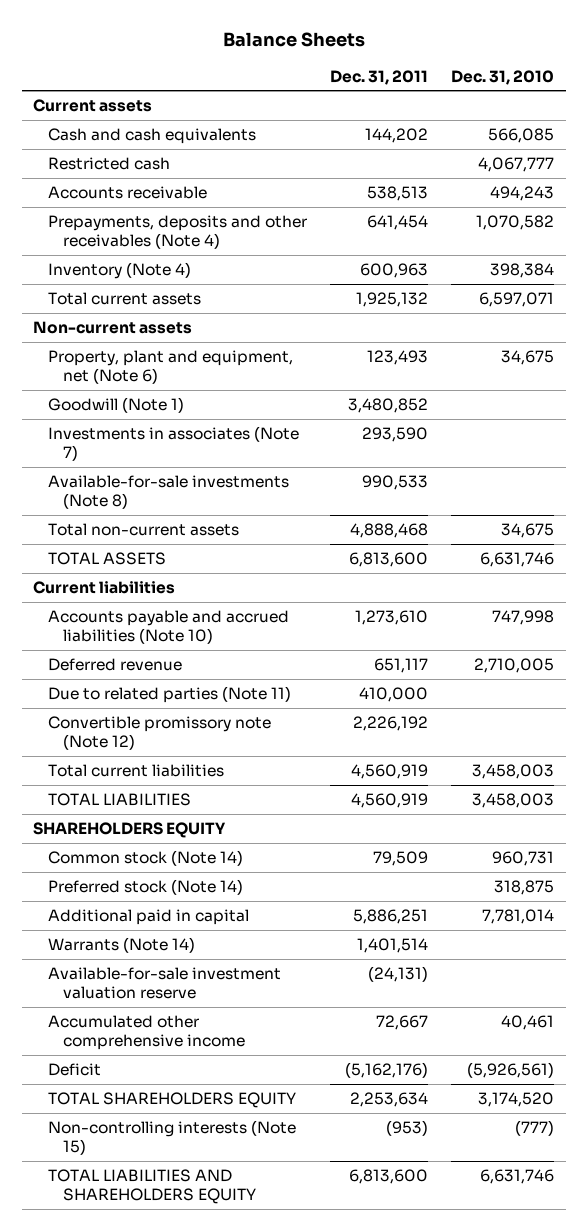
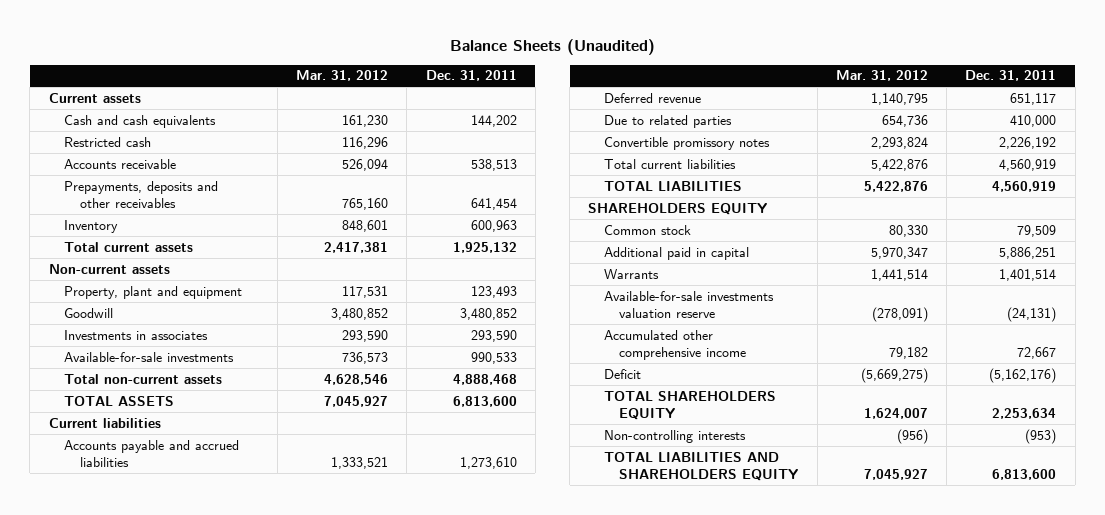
- Balance Sheets
+ Balance Sheets (Unaudited)
- | Dec. 31, 2011 | Dec. 31, 2010
+ | Mar. 31, 2012 | Dec. 31, 2011
- Prepayments, deposits and other receivables (Note 4) | 641,454 | 1,070,582
- Inventory (Note 4) | 600,963 | 398,384
+ Prepayments, deposits and other receivables | 765,160 | 641,454
+ Inventory | 848,601 | 600,963
- Property, plant and equipment, net (Note 6) | 123,493 | 34,675
- Goodwill (Note 1) | 3,480,852 |
- Investments in associates (Note 7) | 293,590 |
- Available-for-sale investments (Note 8) | 990,533 |
+ Property, plant and equipment | 117,531 | 123,493
+ Goodwill | 3,480,852 | 3,480,852
+ Investments in associates | 293,590 | 293,590
+ Available-for-sale investments | 736,573 | 990,533
- Accounts payable and accrued liabilities (Note 10) | 1,273,610 | 747,998
+ Accounts payable and accrued liabilities | 1,333,521 | 1,273,610
- Due to related parties (Note 11) | 410,000 |
- Convertible promissory note (Note 12) | 2,226,192 |
+ Due to related parties | 654,736 | 410,000
+ Convertible promissory notes | 2,293,824 | 2,226,192
- Common stock (Note 14) | 79,509 | 960,731
- Preferred stock (Note 14) | | 318,875
+ Common stock | 80,330 | 79,509
- Warrants (Note 14) | 1,401,514 |
- Available-for-sale investment valuation reserve | (24,131) |
+ Warrants | 1,441,514 | 1,401,514
+ Available-for-sale investments valuation reserve | (278,091) | (24,131)
- Non-controlling interests (Note 15) | (953) | (777)
+ Non-controlling interests | (956) | (953)

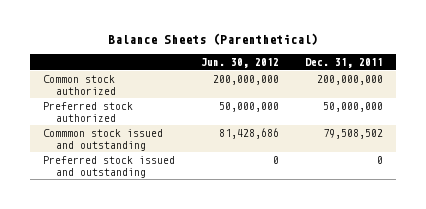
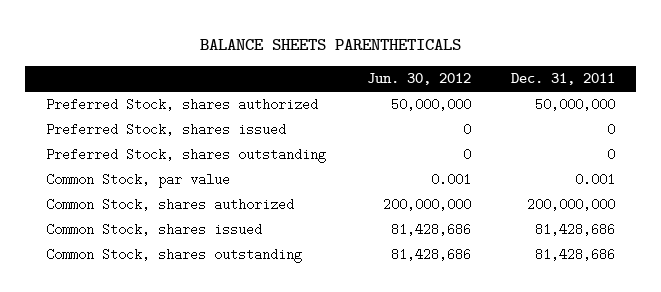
- Balance Sheets (Parenthetical)
+ BALANCE SHEETS PARENTHETICALS
- Common stock authorized | 200,000,000 | 200,000,000
- Preferred stock authorized | 50,000,000 | 50,000,000
- Commmon stock issued and outstanding | 81,428,686 | 79,508,502
- Preferred stock issued and outstanding | 0 | 0
+ Preferred Stock, shares authorized | 50,000,000 | 50,000,000
+ Preferred Stock, shares issued | 0 | 0
+ Preferred Stock, shares outstanding | 0 | 0
+ Common Stock, par value | 0.001 | 0.001
+ Common Stock, shares authorized | 200,000,000 | 200,000,000
+ Common Stock, shares issued | 81,428,686 | 81,428,686
+ Common Stock, shares outstanding | 81,428,686 | 81,428,686

